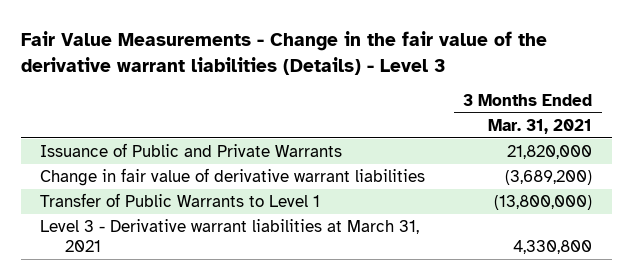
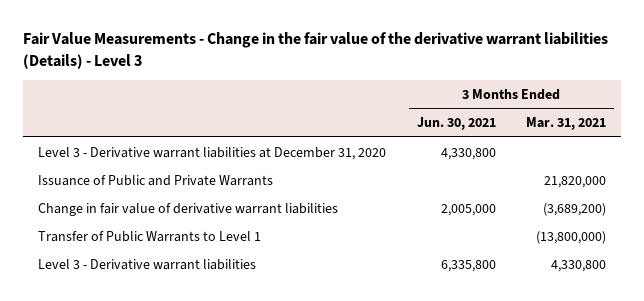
- | 3 Months Ended Mar. 31, 2021
+ | 3 Months Ended Jun. 30, 2021 | 3 Months Ended Mar. 31, 2021
+ Level 3 - Derivative warrant liabilities at December 31, 2020 | 4,330,800 |
- Level 3 - Derivative warrant liabilities at March 31, 2021 | 4,330,800
+ Level 3 - Derivative warrant liabilities | 6,335,800 | 4,330,800

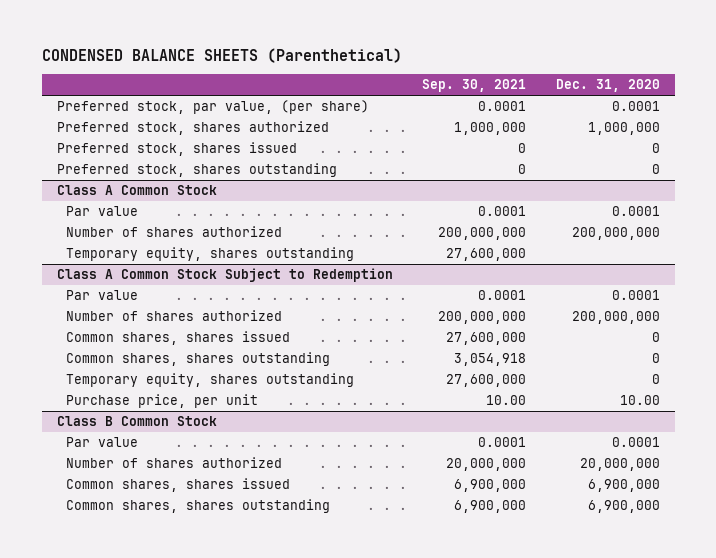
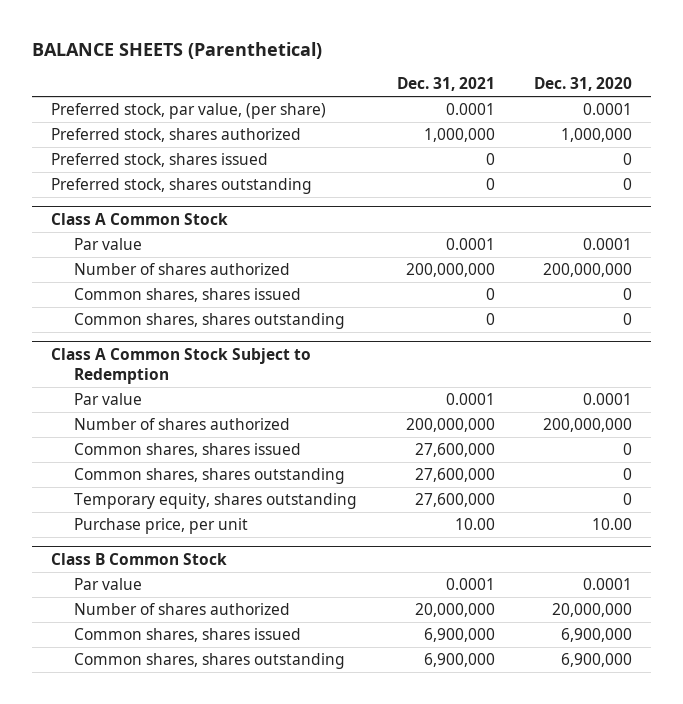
- CONDENSED BALANCE SHEETS (Parenthetical)
+ BALANCE SHEETS (Parenthetical)
- | Sep. 30, 2021 | Dec. 31, 2020
+ | Dec. 31, 2021 | Dec. 31, 2020
@ Class A Common Stock
- Temporary equity, shares outstanding | 27,600,000 |
+ Common shares, shares issued | 0 | 0
+ Common shares, shares outstanding | 0 | 0

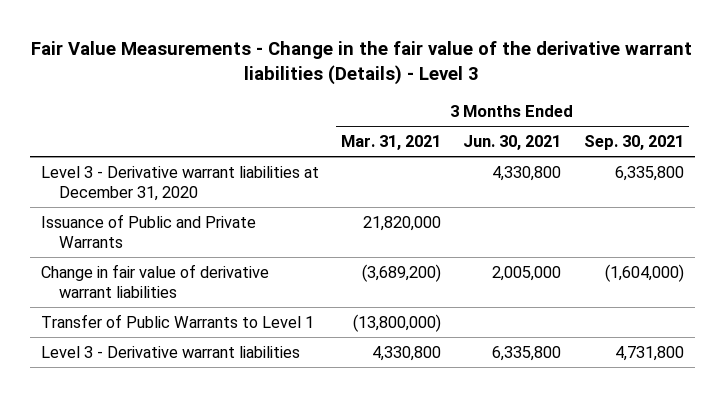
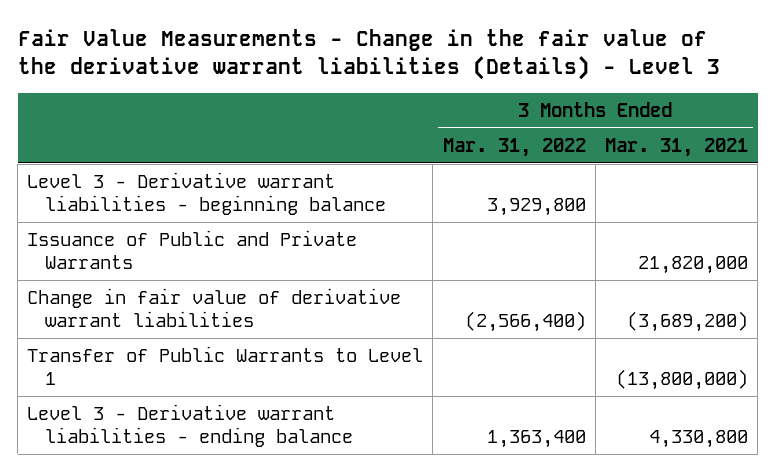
- | 3 Months Ended Mar. 31, 2021 | 3 Months Ended Jun. 30, 2021 | 3 Months Ended Sep. 30, 2021
+ | 3 Months Ended Mar. 31, 2022 | 3 Months Ended Mar. 31, 2021
- Level 3 - Derivative warrant liabilities at December 31, 2020 | | 4,330,800 | 6,335,800
+ Level 3 - Derivative warrant liabilities - beginning balance | 3,929,800 |
- Level 3 - Derivative warrant liabilities | 4,330,800 | 6,335,800 | 4,731,800
+ Level 3 - Derivative warrant liabilities - ending balance | 1,363,400 | 4,330,800

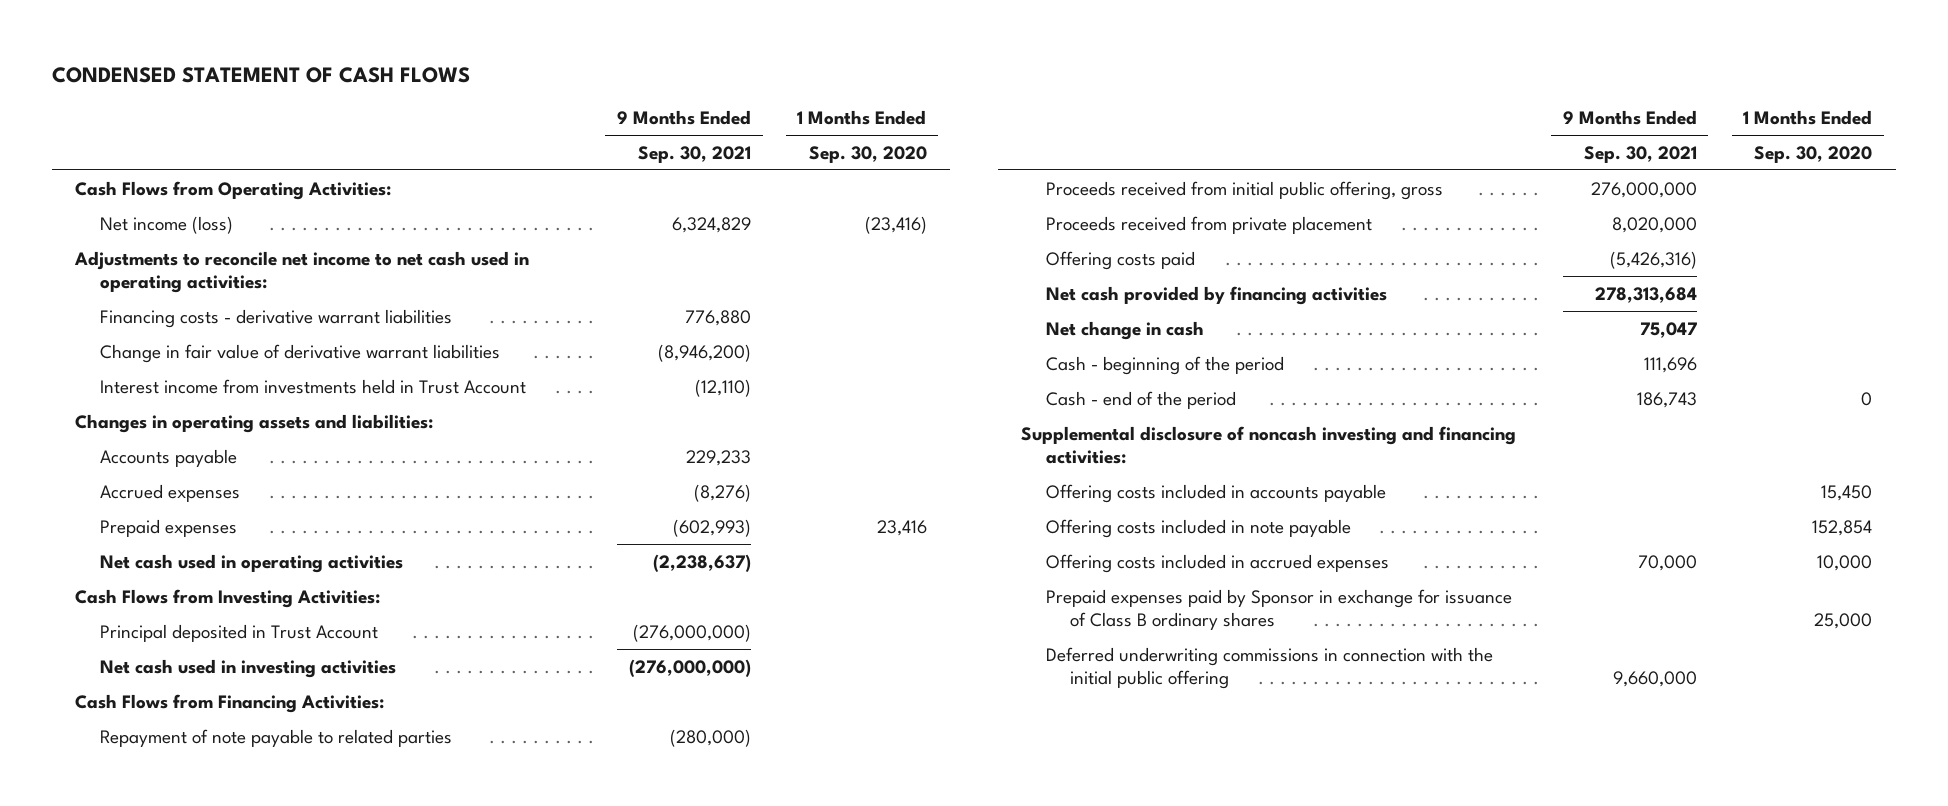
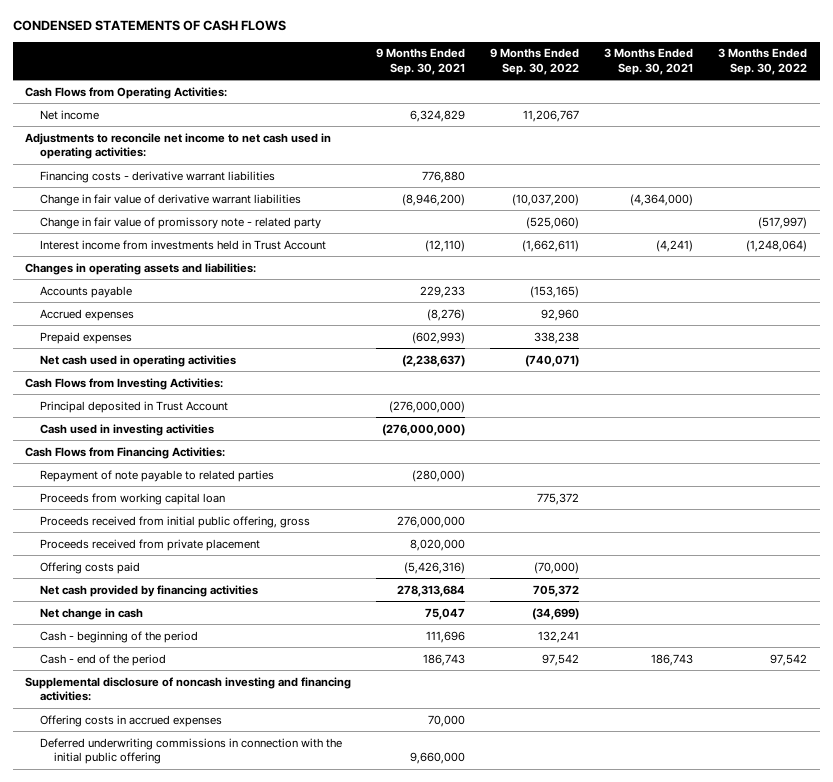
- CONDENSED STATEMENT OF CASH FLOWS
+ CONDENSED STATEMENTS OF CASH FLOWS
- | 9 Months Ended Sep. 30, 2021 | 1 Months Ended Sep. 30, 2020
+ | 9 Months Ended Sep. 30, 2021 | 9 Months Ended Sep. 30, 2022 | 3 Months Ended Sep. 30, 2021 | 3 Months Ended Sep. 30, 2022
- Net income (loss) | 6,324,829 | (23,416)
+ Net income | 6,324,829 | 11,206,767 | |
+ Change in fair value of promissory note - related party | | (525,060) | | (517,997)
- Net cash used in investing activities | (276,000,000) |
+ Cash used in investing activities | (276,000,000) | | |
+ Proceeds from working capital loan | | 775,372 | |
- Offering costs included in accounts payable | | 15,450
- Offering costs included in note payable | | 152,854
- Offering costs included in accrued expenses | 70,000 | 10,000
- Prepaid expenses paid by Sponsor in exchange for issuance of Class B ordinary shares | | 25,000
+ Offering costs in accrued expenses | 70,000 | | |

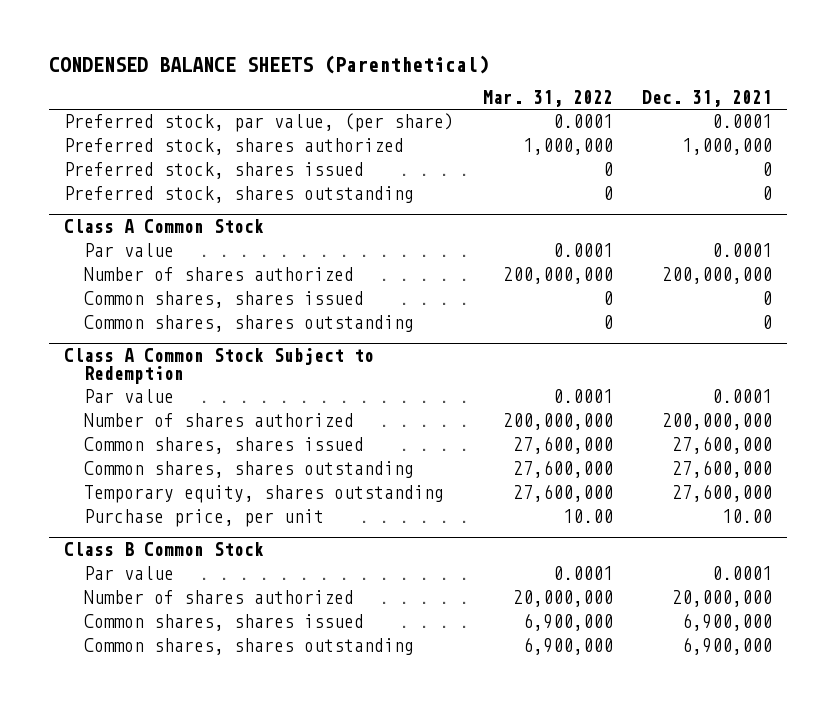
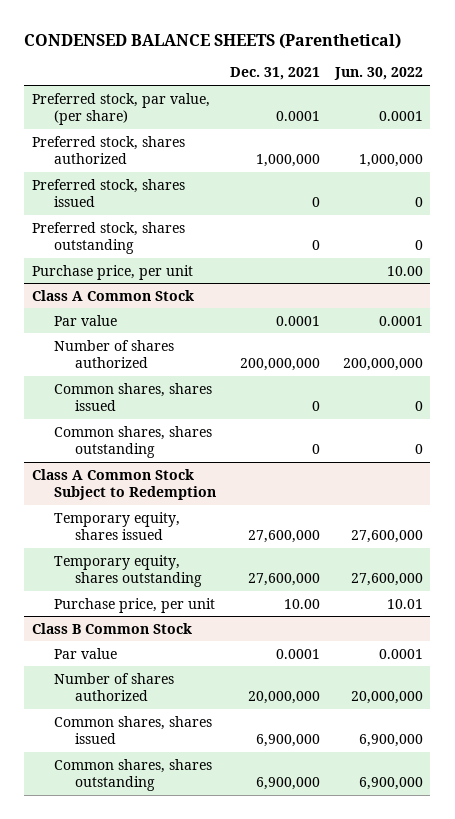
- | Mar. 31, 2022 | Dec. 31, 2021
+ | Dec. 31, 2021 | Jun. 30, 2022
+ Purchase price, per unit | | 10.00
@ Class A Common Stock Subject to Redemption
- Par value | 0.0001 | 0.0001
- Number of shares authorized | 200,000,000 | 200,000,000
- Common shares, shares issued | 27,600,000 | 27,600,000
- Common shares, shares outstanding | 27,600,000 | 27,600,000
+ Temporary equity, shares issued | 27,600,000 | 27,600,000

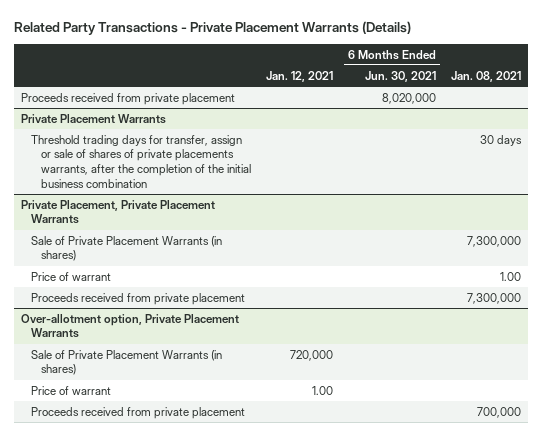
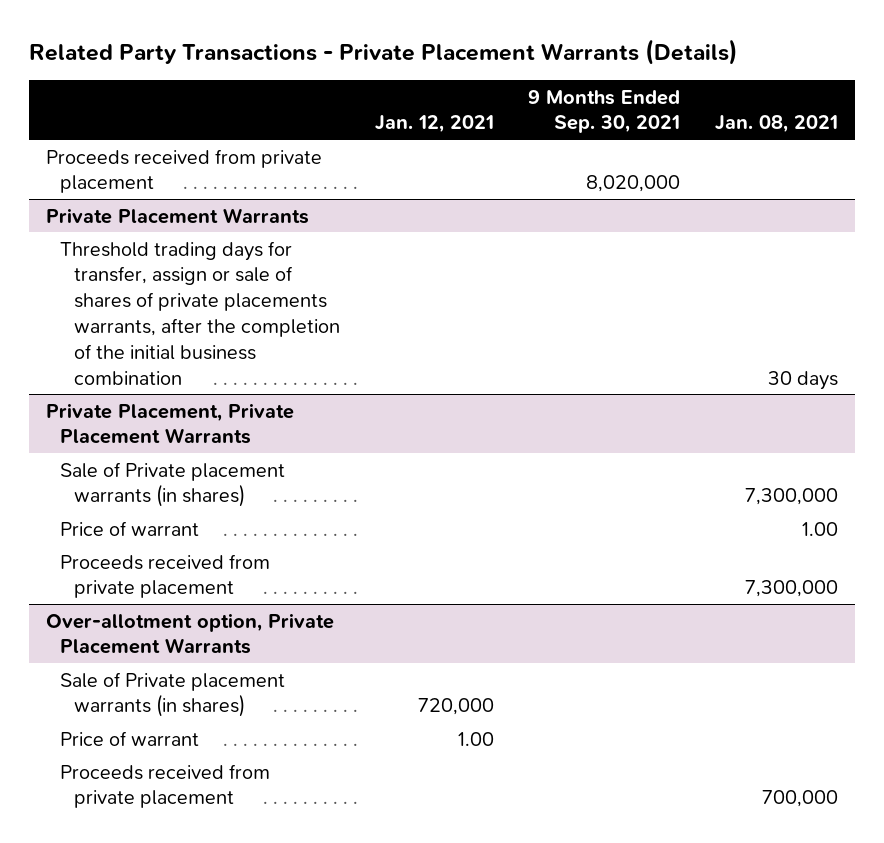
- | Jan. 12, 2021 | 6 Months Ended Jun. 30, 2021 | Jan. 08, 2021
+ | Jan. 12, 2021 | 9 Months Ended Sep. 30, 2021 | Jan. 08, 2021
@ Private Placement, Private Placement Warrants
- Sale of Private Placement Warrants (in shares) | | | 7,300,000
+ Sale of Private placement warrants (in shares) | | | 7,300,000
@ Over-allotment option, Private Placement Warrants
- Sale of Private Placement Warrants (in shares) | 720,000 | |
+ Sale of Private placement warrants (in shares) | 720,000 | |

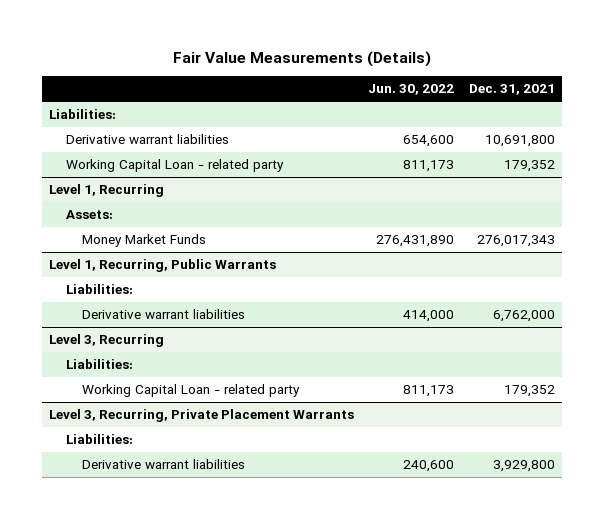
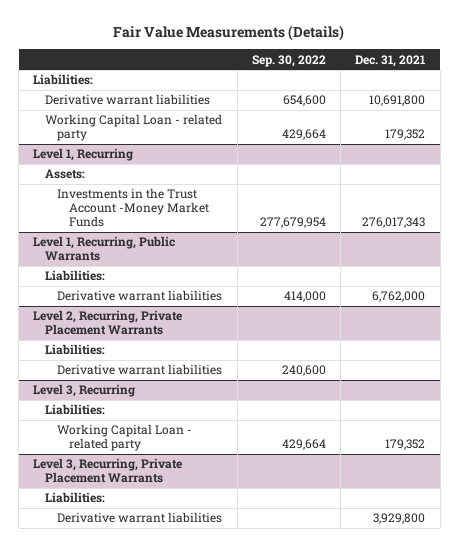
- | Jun. 30, 2022 | Dec. 31, 2021
+ | Sep. 30, 2022 | Dec. 31, 2021
@ Level 1, Recurring
- Money Market Funds | 276,431,890 | 276,017,343
+ Investments in the Trust Account -Money Market Funds | 277,679,954 | 276,017,343
+ Level 2, Recurring, Private Placement Warrants
+ Liabilities:
+ Derivative warrant liabilities | 240,600 |

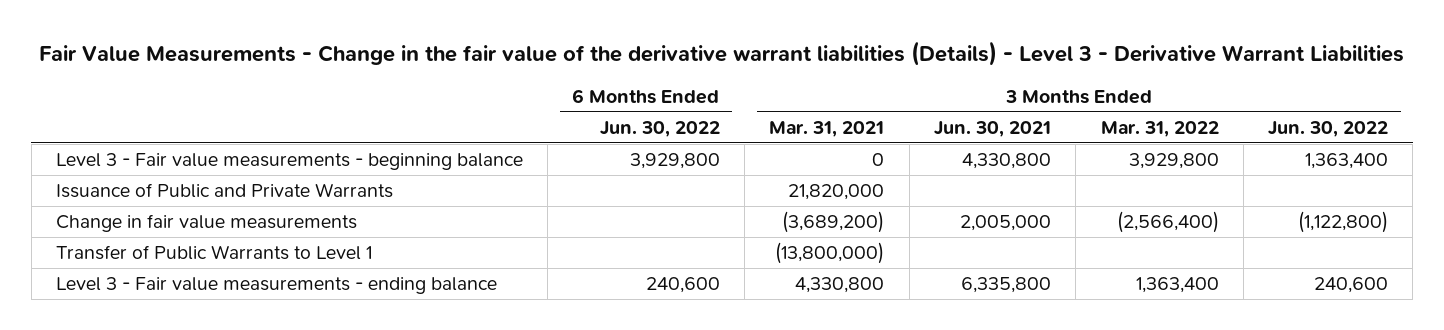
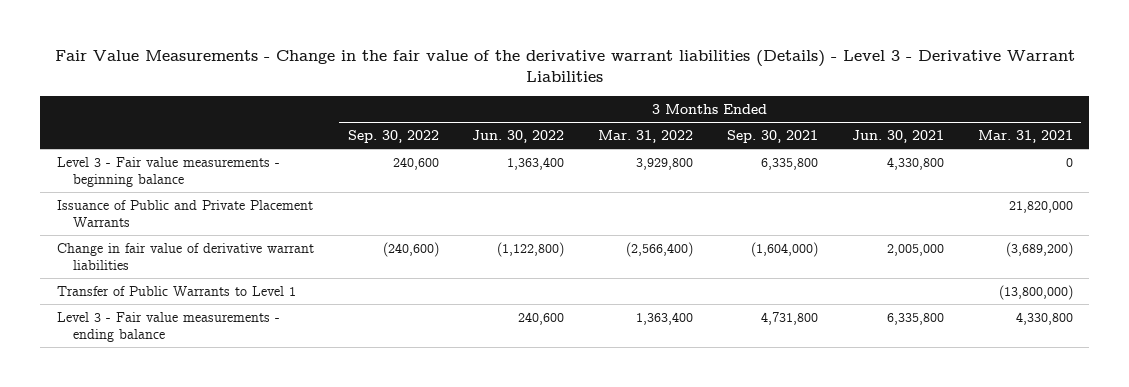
- | 6 Months Ended Jun. 30, 2022 | 3 Months Ended Mar. 31, 2021 | 3 Months Ended Jun. 30, 2021 | 3 Months Ended Mar. 31, 2022 | 3 Months Ended Jun. 30, 2022
+ | 3 Months Ended Sep. 30, 2022 | 3 Months Ended Jun. 30, 2022 | 3 Months Ended Mar. 31, 2022 | 3 Months Ended Sep. 30, 2021 | 3 Months Ended Jun. 30, 2021 | 3 Months Ended Mar. 31, 2021
- Issuance of Public and Private Warrants | | 21,820,000 | | |
- Change in fair value measurements | | (3,689,200) | 2,005,000 | (2,566,400) | (1,122,800)
+ Issuance of Public and Private Placement Warrants | | | | | | 21,820,000
+ Change in fair value of derivative warrant liabilities | (240,600) | (1,122,800) | (2,566,400) | (1,604,000) | 2,005,000 | (3,689,200)

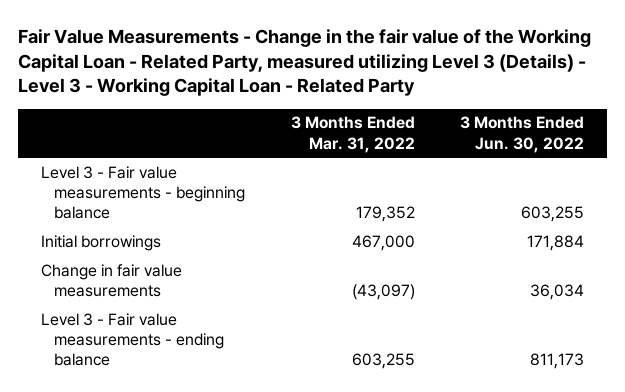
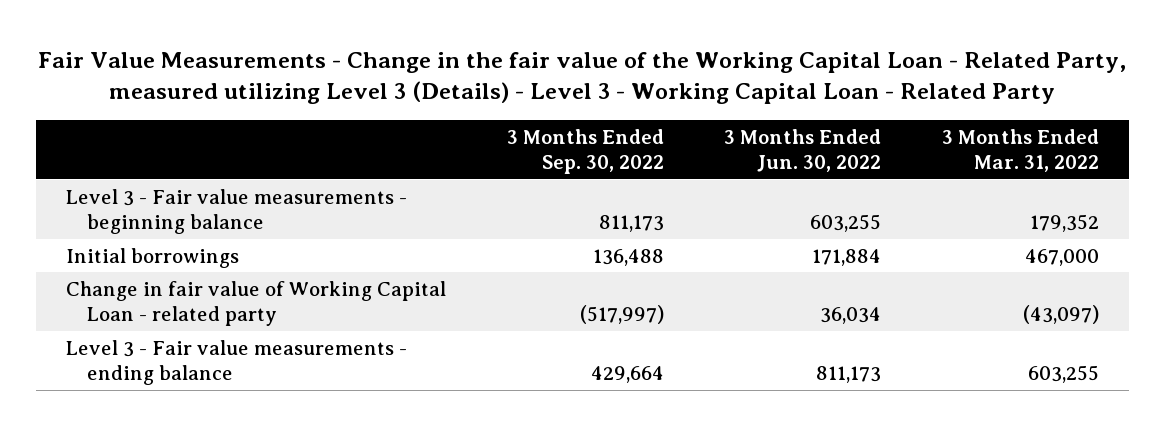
- | 3 Months Ended Mar. 31, 2022 | 3 Months Ended Jun. 30, 2022
+ | 3 Months Ended Sep. 30, 2022 | 3 Months Ended Jun. 30, 2022 | 3 Months Ended Mar. 31, 2022
- Change in fair value measurements | (43,097) | 36,034
+ Change in fair value of Working Capital Loan - related party | (517,997) | 36,034 | (43,097)

